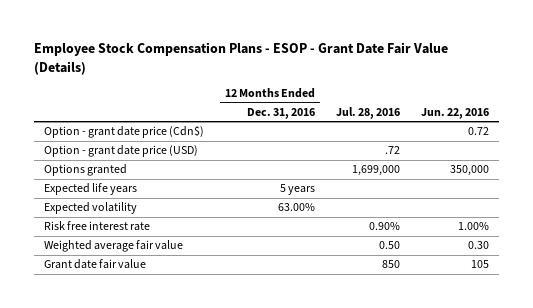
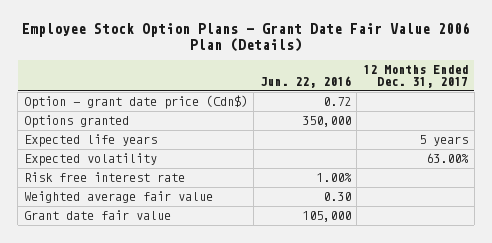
- Employee Stock Compensation Plans - ESOP - Grant Date Fair Value (Details)
+ Employee Stock Option Plans - Grant Date Fair Value 2006 Plan (Details)
- | 12 Months Ended Dec. 31, 2016 | Jul. 28, 2016 | Jun. 22, 2016
+ | Jun. 22, 2016 | 12 Months Ended Dec. 31, 2017
- Option - grant date price (USD) | | .72 |
- Grant date fair value | | 850 | 105
+ Grant date fair value | 105,000 |

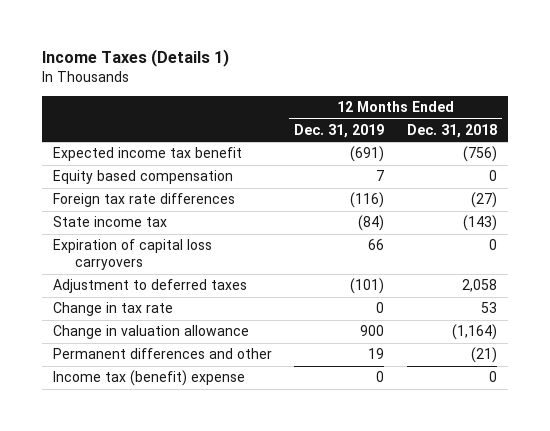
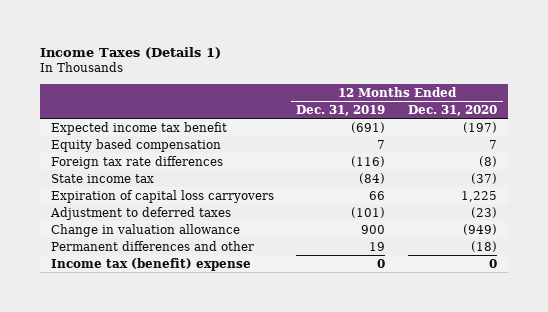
- | 12 Months Ended Dec. 31, 2019 | 12 Months Ended Dec. 31, 2018
+ | 12 Months Ended Dec. 31, 2019 | 12 Months Ended Dec. 31, 2020
- Change in tax rate | 0 | 53

